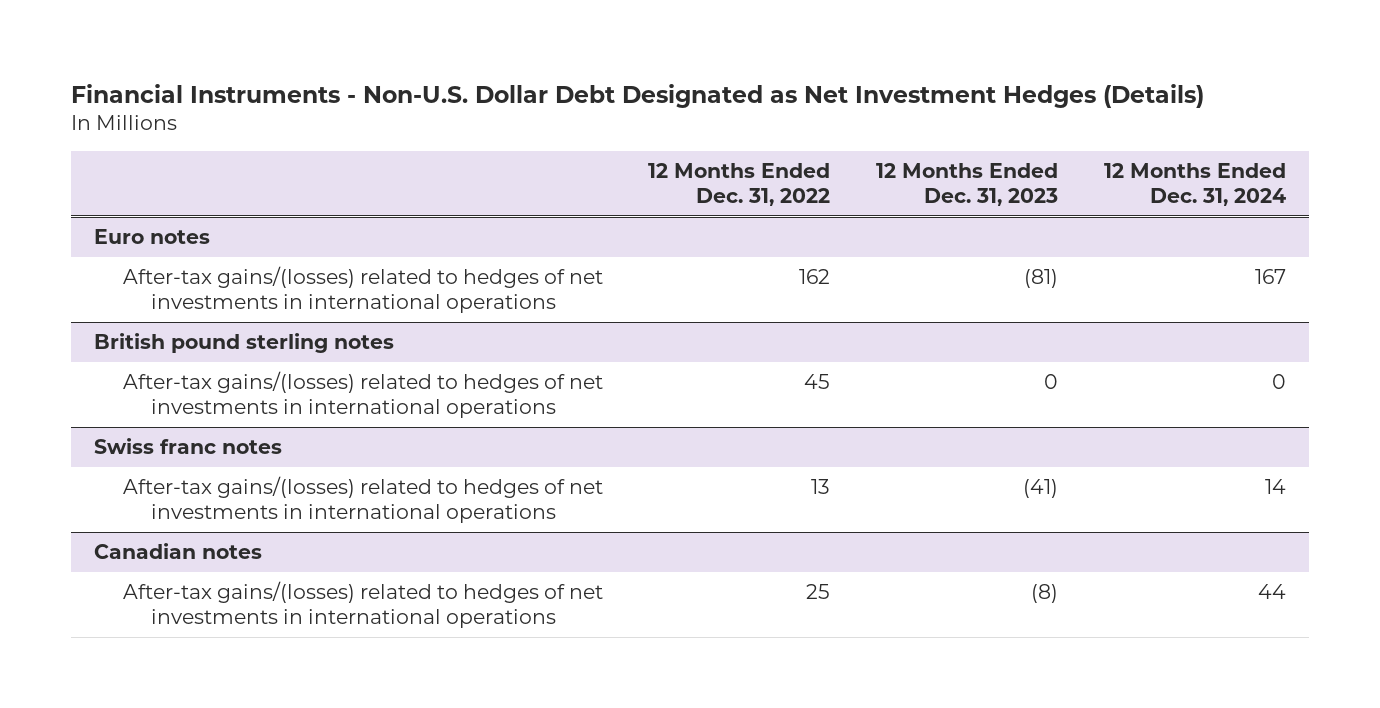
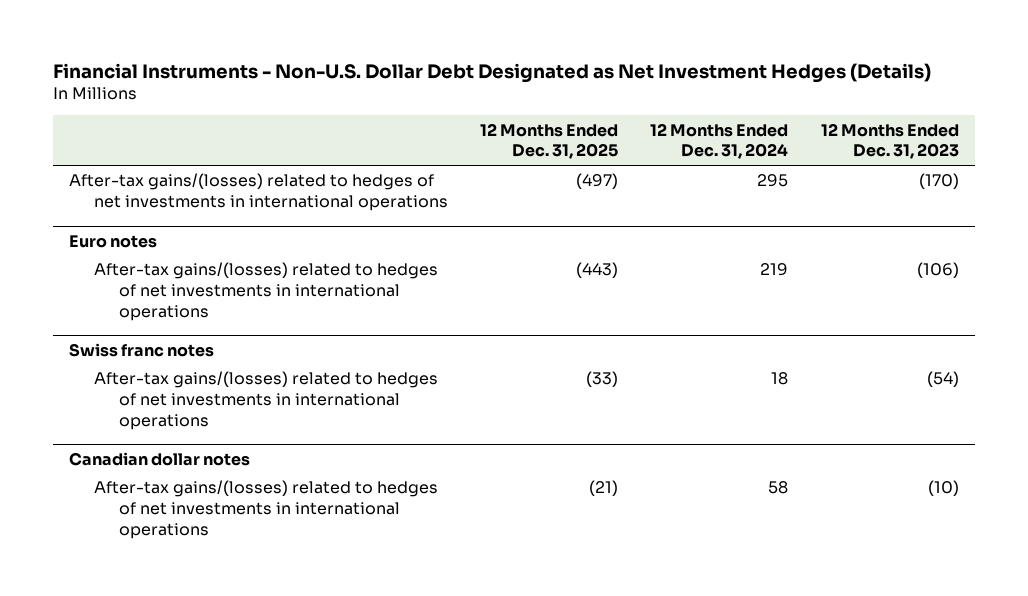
- | 12 Months Ended Dec. 31, 2022 | 12 Months Ended Dec. 31, 2023 | 12 Months Ended Dec. 31, 2024
+ | 12 Months Ended Dec. 31, 2025 | 12 Months Ended Dec. 31, 2024 | 12 Months Ended Dec. 31, 2023
+ After-tax gains/(losses) related to hedges of net investments in international operations | (497) | 295 | (170)
@ Euro notes
- After-tax gains/(losses) related to hedges of net investments in international operations | 162 | (81) | 167
- British pound sterling notes
- After-tax gains/(losses) related to hedges of net investments in international operations | 45 | 0 | 0
@ Euro notes
+ After-tax gains/(losses) related to hedges of net investments in international operations | (443) | 219 | (106)
@ Swiss franc notes
- After-tax gains/(losses) related to hedges of net investments in international operations | 13 | (41) | 14
- Canadian notes
- After-tax gains/(losses) related to hedges of net investments in international operations | 25 | (8) | 44
@ Swiss franc notes
+ After-tax gains/(losses) related to hedges of net investments in international operations | (33) | 18 | (54)
+ Canadian dollar notes
+ After-tax gains/(losses) related to hedges of net investments in international operations | (21) | 58 | (10)

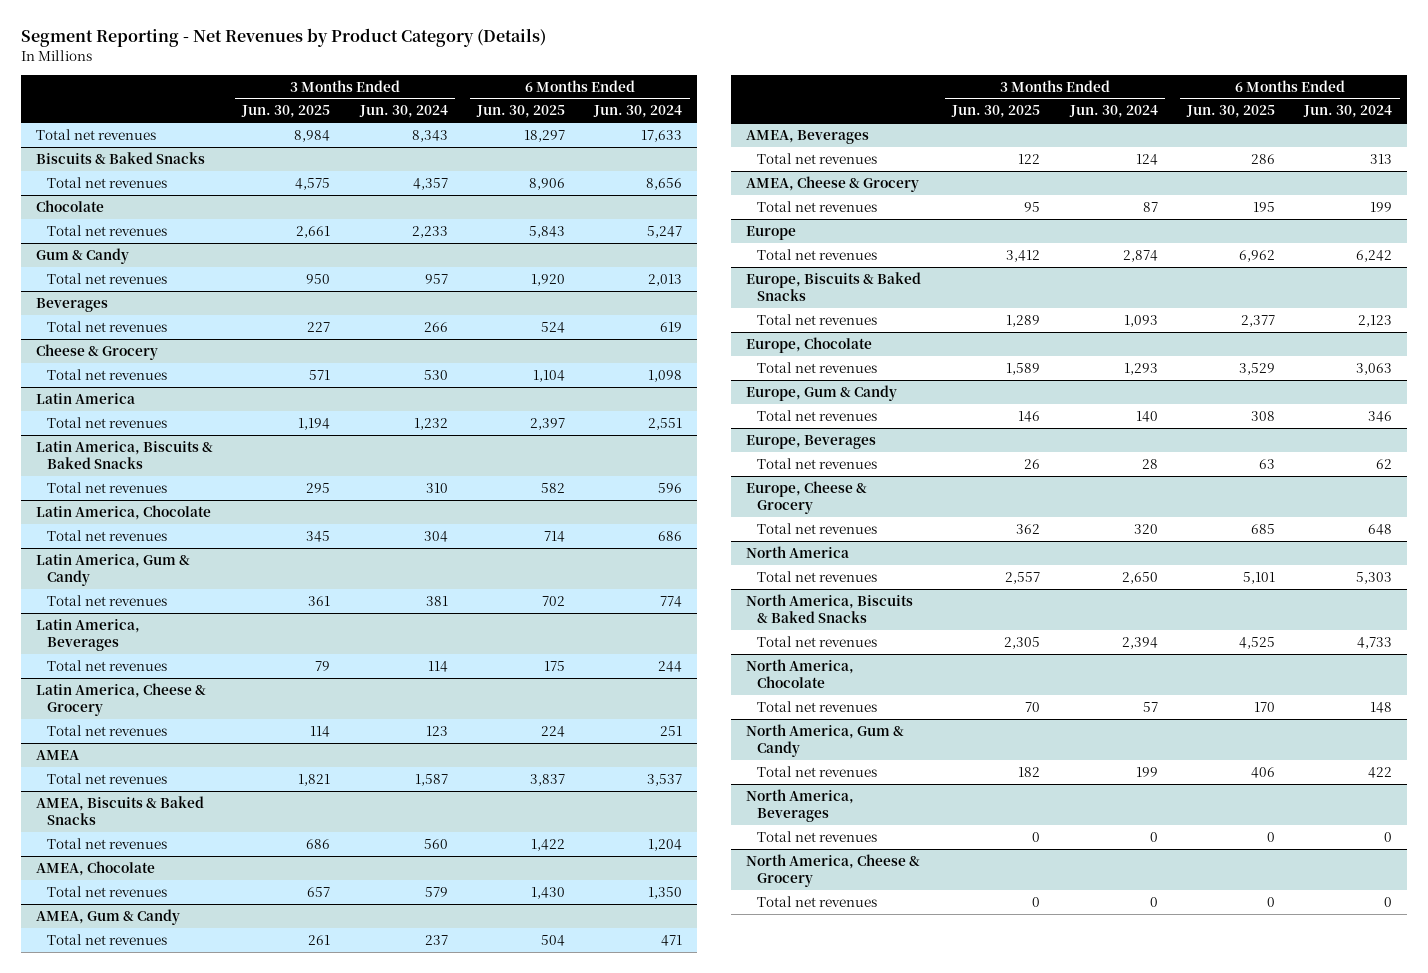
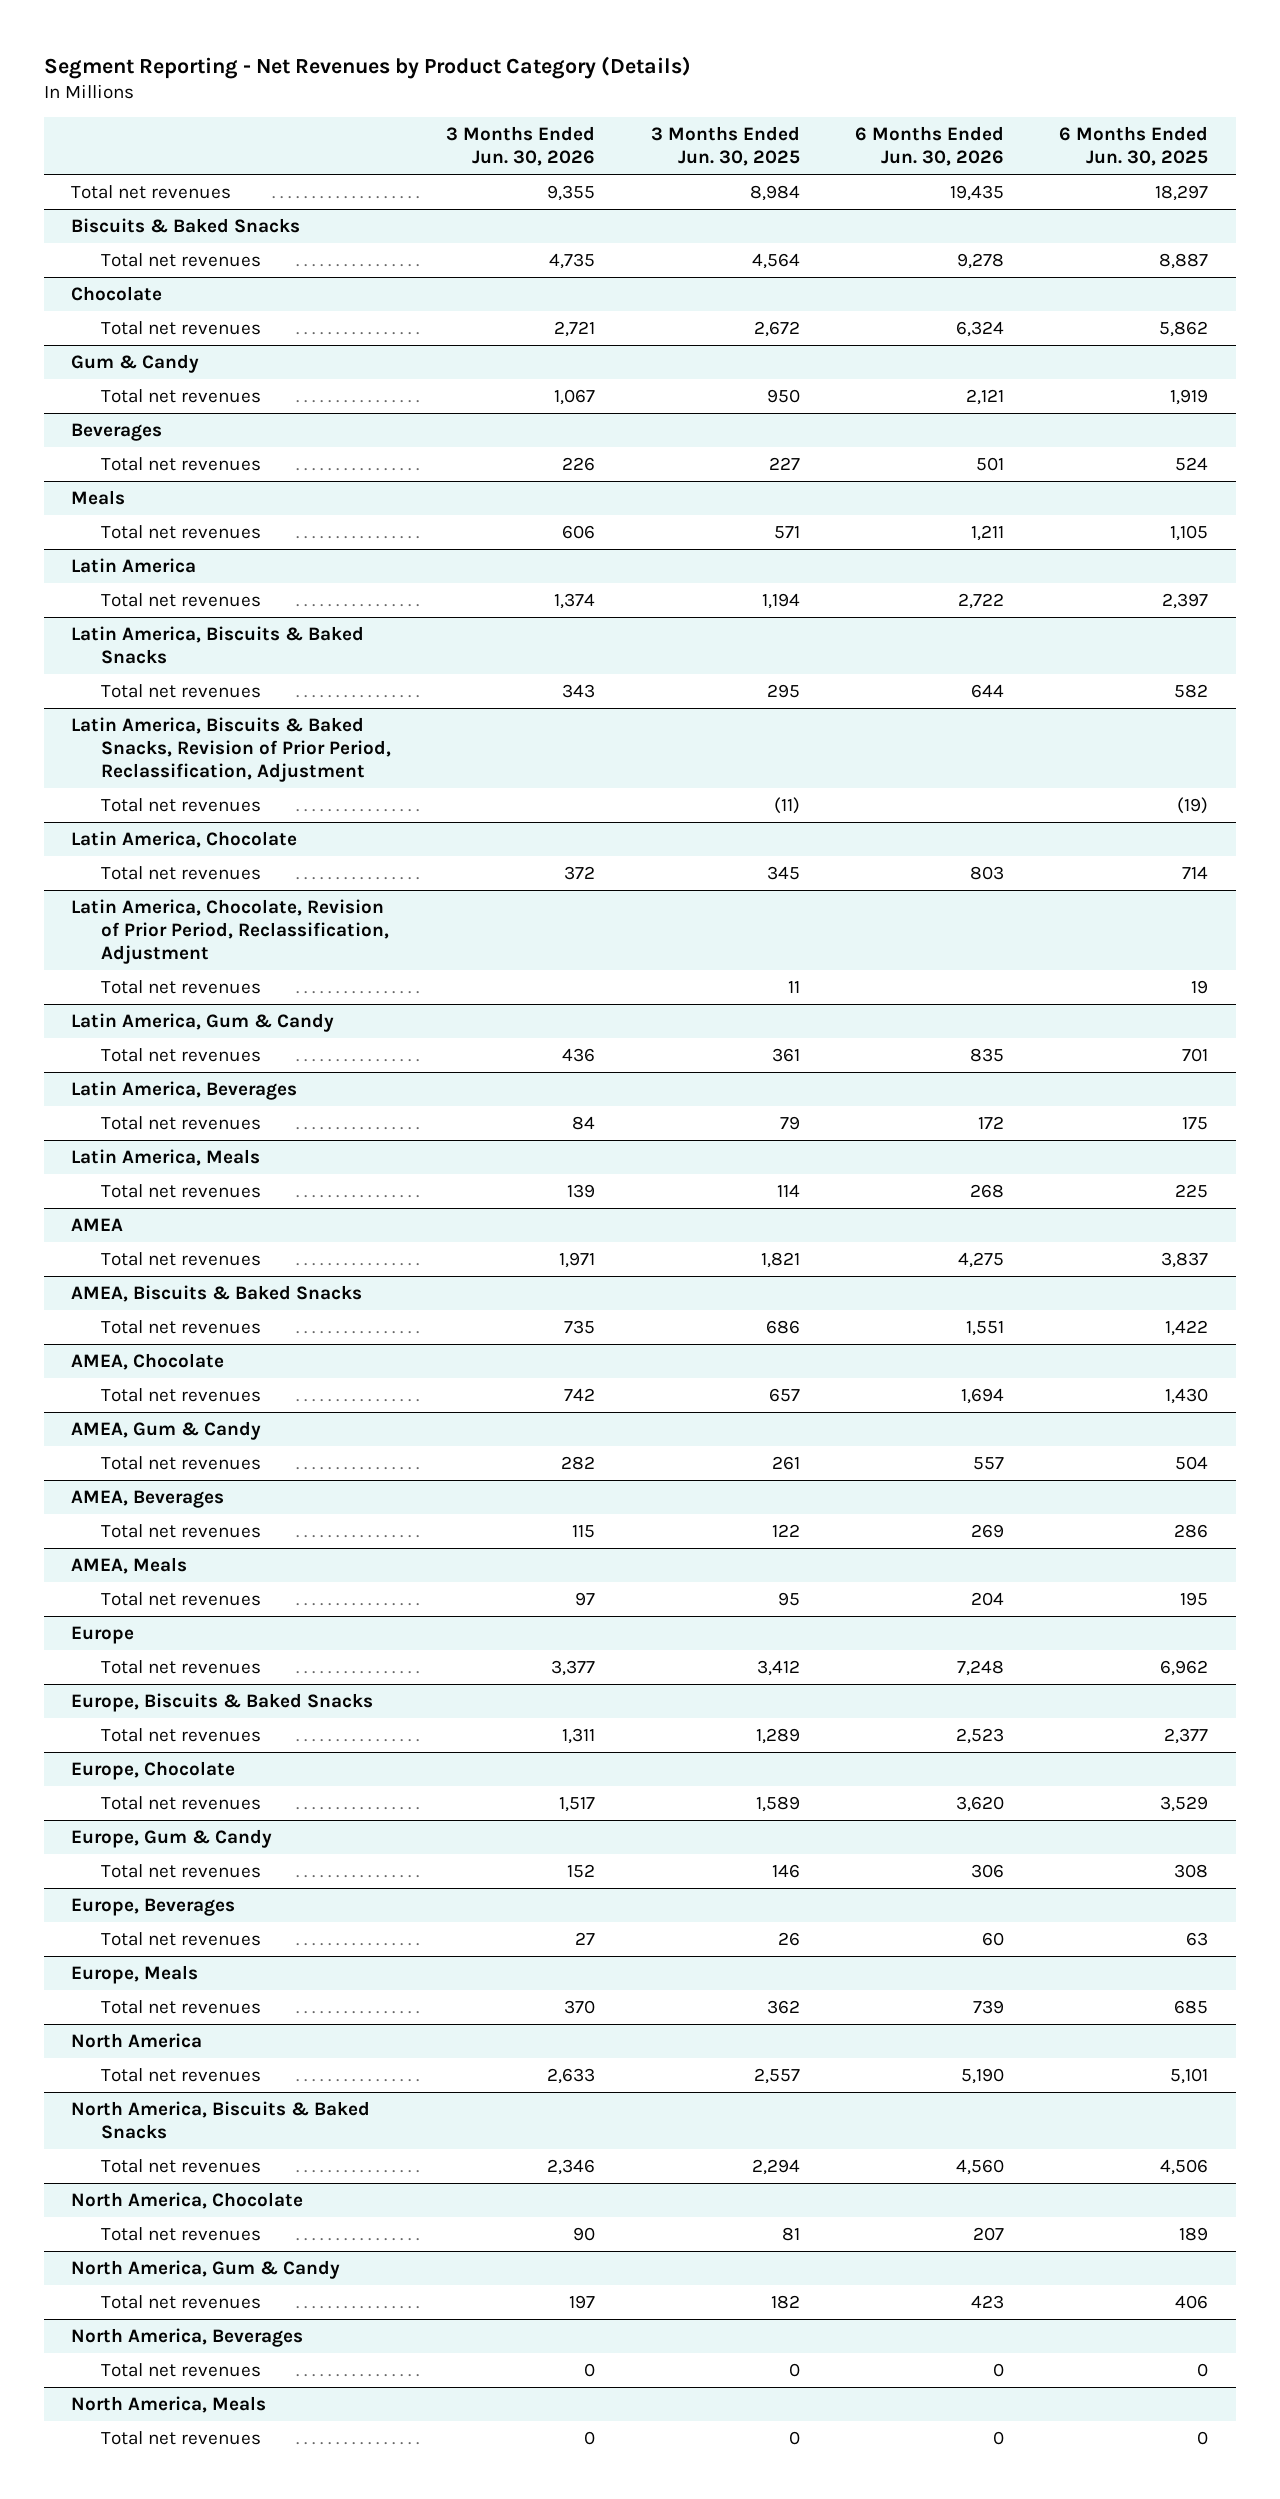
- | 3 Months Ended Jun. 30, 2025 | 3 Months Ended Jun. 30, 2024 | 6 Months Ended Jun. 30, 2025 | 6 Months Ended Jun. 30, 2024
+ | 3 Months Ended Jun. 30, 2026 | 3 Months Ended Jun. 30, 2025 | 6 Months Ended Jun. 30, 2026 | 6 Months Ended Jun. 30, 2025
@ Biscuits & Baked Snacks
- Total net revenues | 4,575 | 4,357 | 8,906 | 8,656
+ Total net revenues | 4,735 | 4,564 | 9,278 | 8,887
@ Chocolate
- Total net revenues | 2,661 | 2,233 | 5,843 | 5,247
+ Total net revenues | 2,721 | 2,672 | 6,324 | 5,862
@ Gum & Candy
- Total net revenues | 950 | 957 | 1,920 | 2,013
+ Total net revenues | 1,067 | 950 | 2,121 | 1,919
- Cheese & Grocery
- Total net revenues | 571 | 530 | 1,104 | 1,098
+ Meals
+ Total net revenues | 606 | 571 | 1,211 | 1,105
+ Latin America, Biscuits & Baked Snacks, Revision of Prior Period, Reclassification, Adjustment
+ Total net revenues | | (11) | | (19)
+ Latin America, Chocolate, Revision of Prior Period, Reclassification, Adjustment
+ Total net revenues | | 11 | | 19
@ Latin America, Gum & Candy
- Total net revenues | 361 | 381 | 702 | 774
+ Total net revenues | 436 | 361 | 835 | 701
- Latin America, Cheese & Grocery
- Total net revenues | 114 | 123 | 224 | 251
+ Latin America, Meals
+ Total net revenues | 139 | 114 | 268 | 225
- AMEA, Cheese & Grocery
+ AMEA, Meals
- Europe, Cheese & Grocery
+ Europe, Meals
@ North America, Biscuits & Baked Snacks
- Total net revenues | 2,305 | 2,394 | 4,525 | 4,733
+ Total net revenues | 2,346 | 2,294 | 4,560 | 4,506
@ North America, Chocolate
- Total net revenues | 70 | 57 | 170 | 148
+ Total net revenues | 90 | 81 | 207 | 189
- North America, Cheese & Grocery
+ North America, Meals

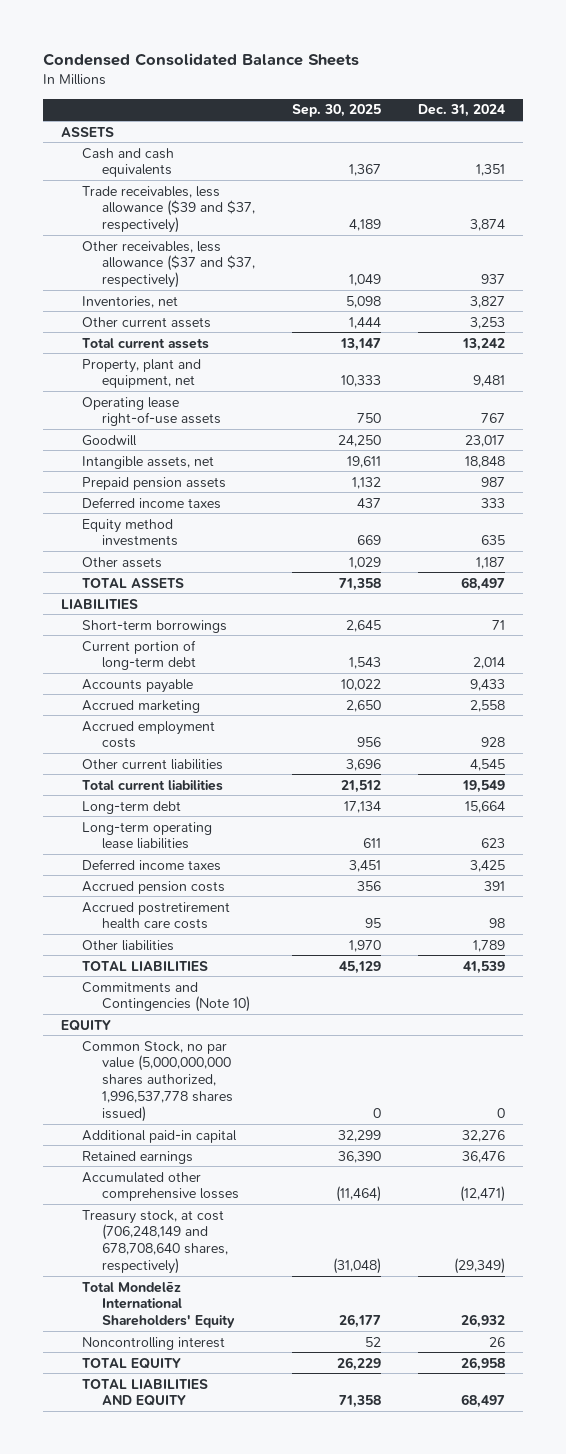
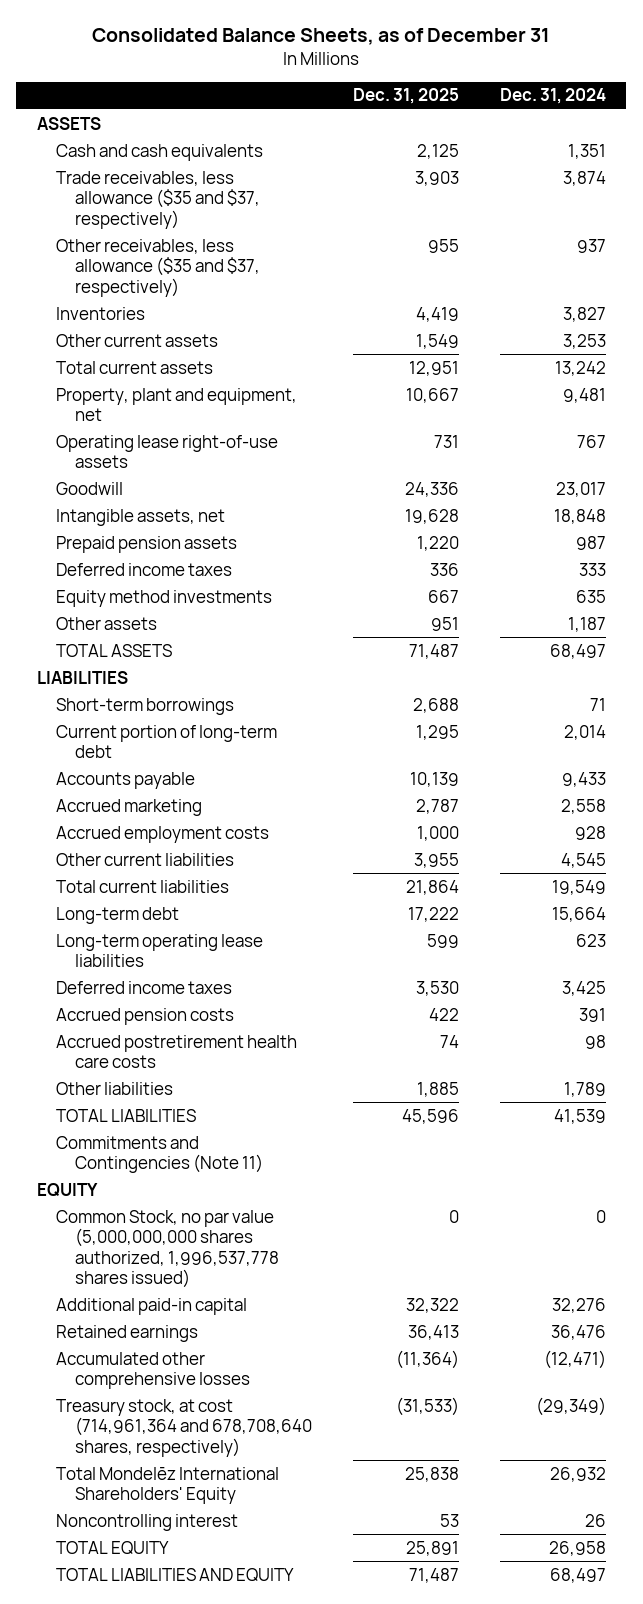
- Condensed Consolidated Balance Sheets
+ Consolidated Balance Sheets, as of December 31
- | Sep. 30, 2025 | Dec. 31, 2024
+ | Dec. 31, 2025 | Dec. 31, 2024
- Trade receivables, less allowance ($39 and $37, respectively) | 4,189 | 3,874
- Other receivables, less allowance ($37 and $37, respectively) | 1,049 | 937
- Inventories, net | 5,098 | 3,827
+ Trade receivables, less allowance ($35 and $37, respectively) | 3,903 | 3,874
+ Other receivables, less allowance ($35 and $37, respectively) | 955 | 937
+ Inventories | 4,419 | 3,827
- Commitments and Contingencies (Note 10)
+ Commitments and Contingencies (Note 11)
- Treasury stock, at cost (706,248,149 and 678,708,640 shares, respectively) | (31,048) | (29,349)
+ Treasury stock, at cost (714,961,364 and 678,708,640 shares, respectively) | (31,533) | (29,349)

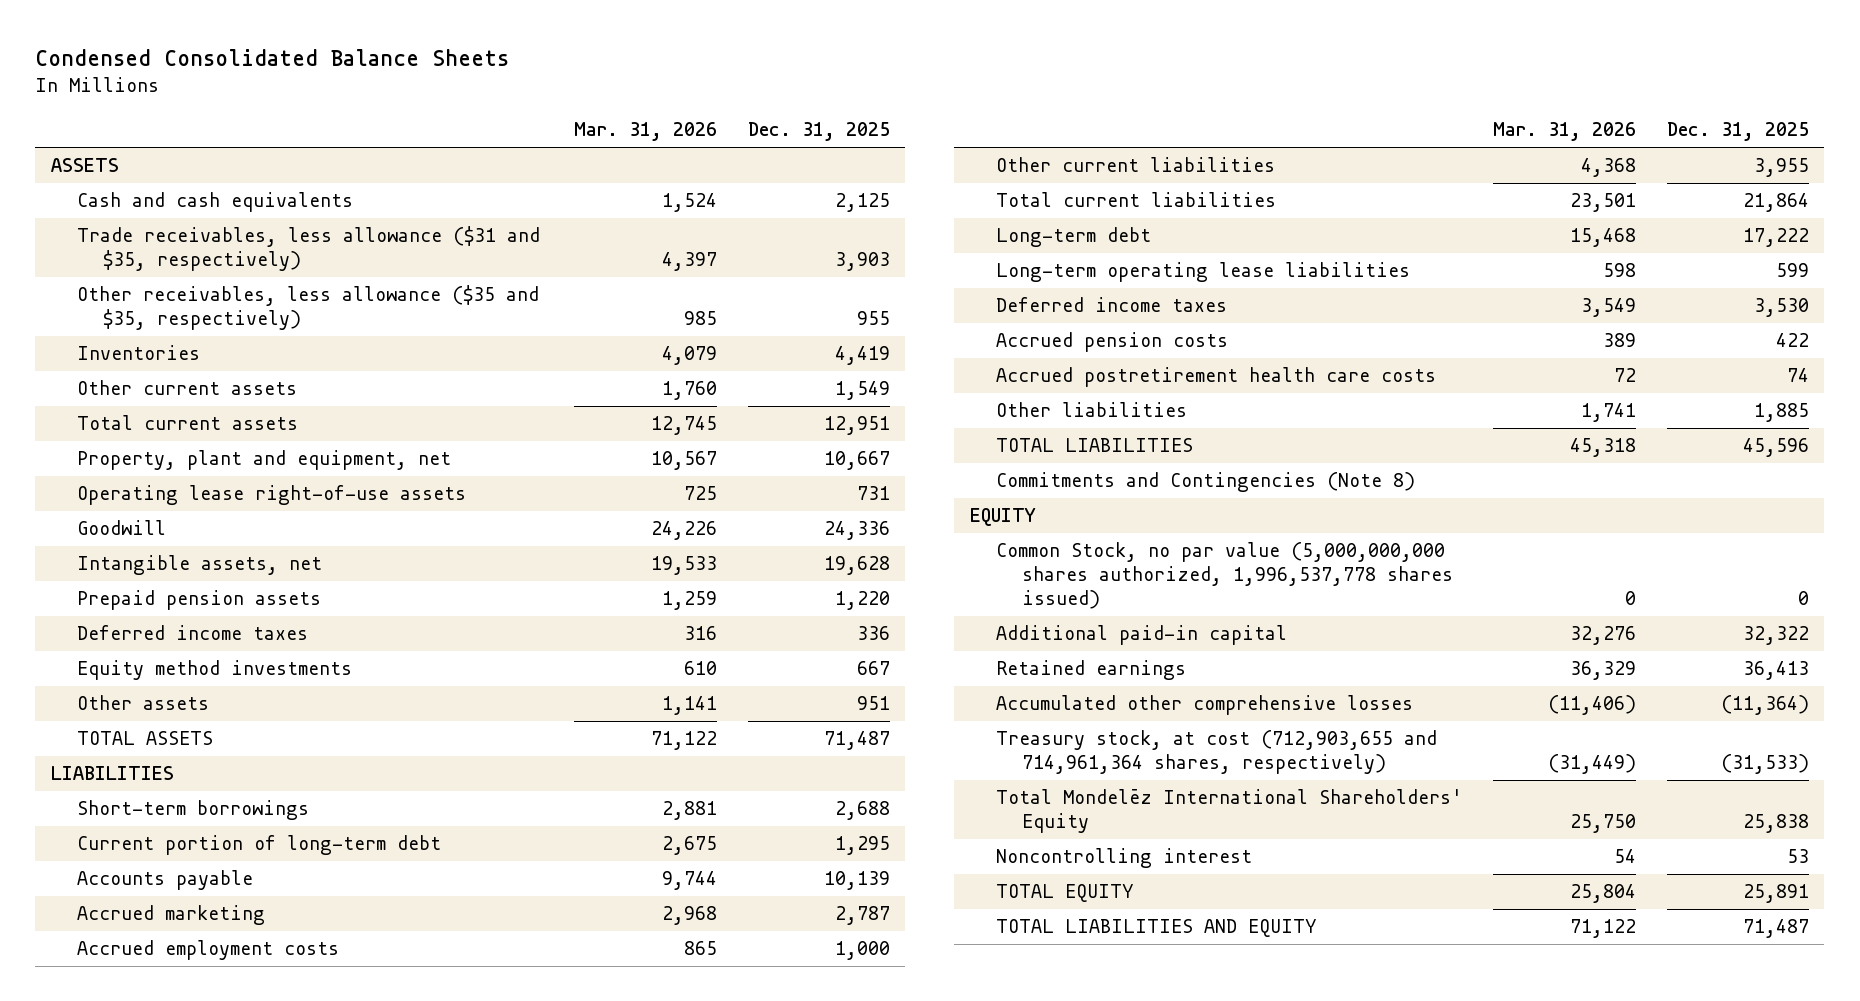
- Consolidated Balance Sheets, as of December 31
+ Condensed Consolidated Balance Sheets
- | Dec. 31, 2025 | Dec. 31, 2024
+ | Mar. 31, 2026 | Dec. 31, 2025
- Trade receivables, less allowance ($35 and $37, respectively) | 3,903 | 3,874
- Other receivables, less allowance ($35 and $37, respectively) | 955 | 937
+ Trade receivables, less allowance ($31 and $35, respectively) | 4,397 | 3,903
+ Other receivables, less allowance ($35 and $35, respectively) | 985 | 955
- Commitments and Contingencies (Note 11)
+ Commitments and Contingencies (Note 8)
- Treasury stock, at cost (714,961,364 and 678,708,640 shares, respectively) | (31,533) | (29,349)
+ Treasury stock, at cost (712,903,655 and 714,961,364 shares, respectively) | (31,449) | (31,533)

